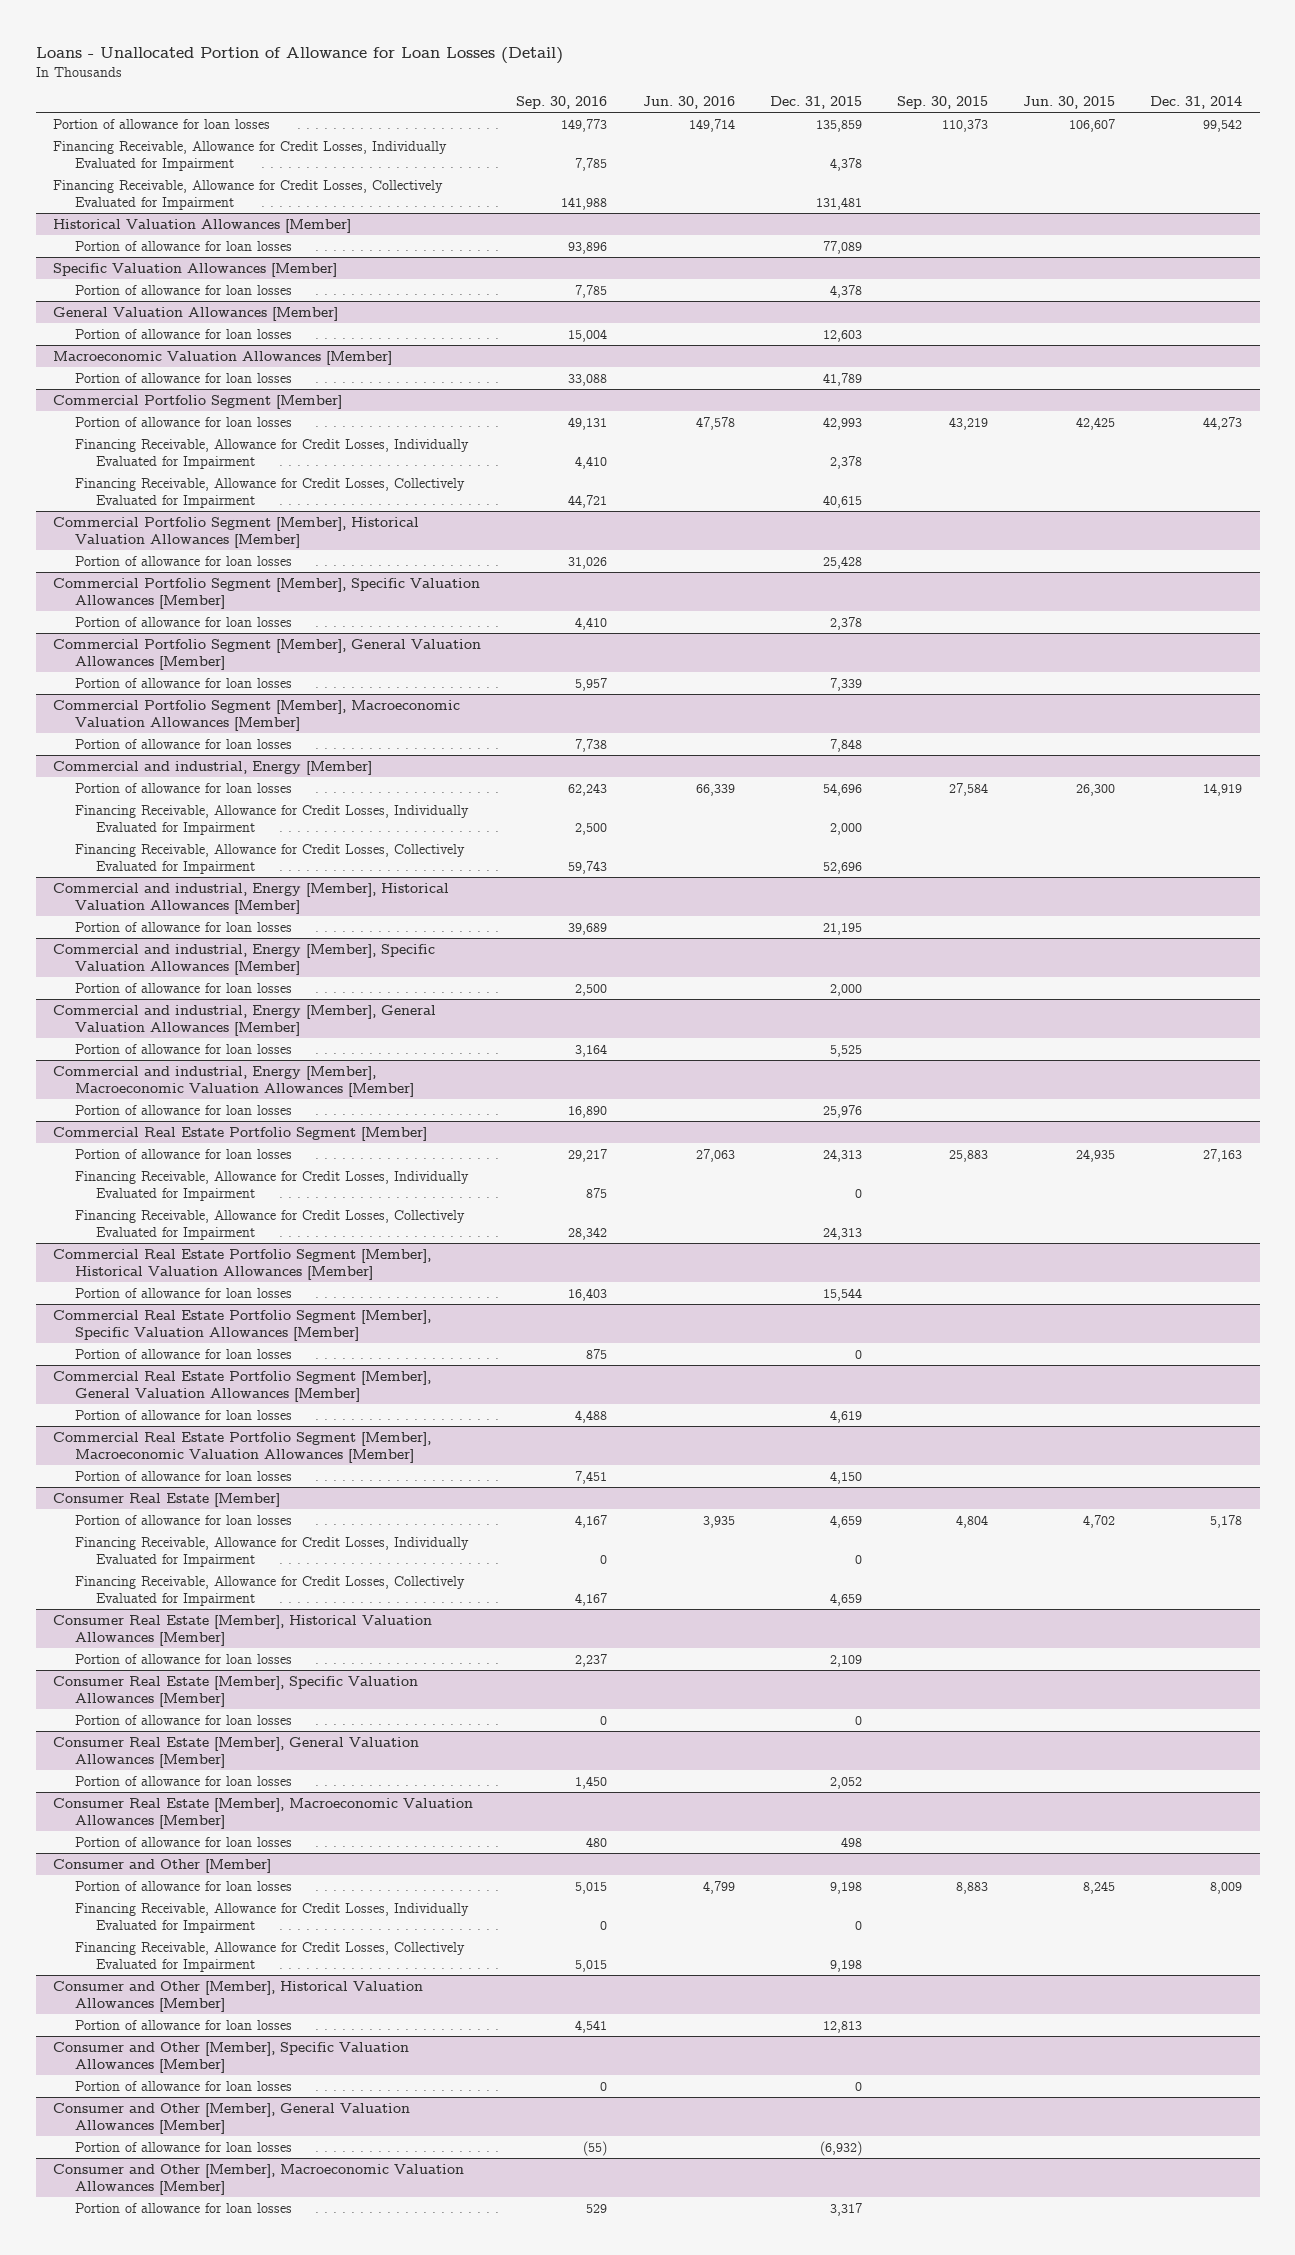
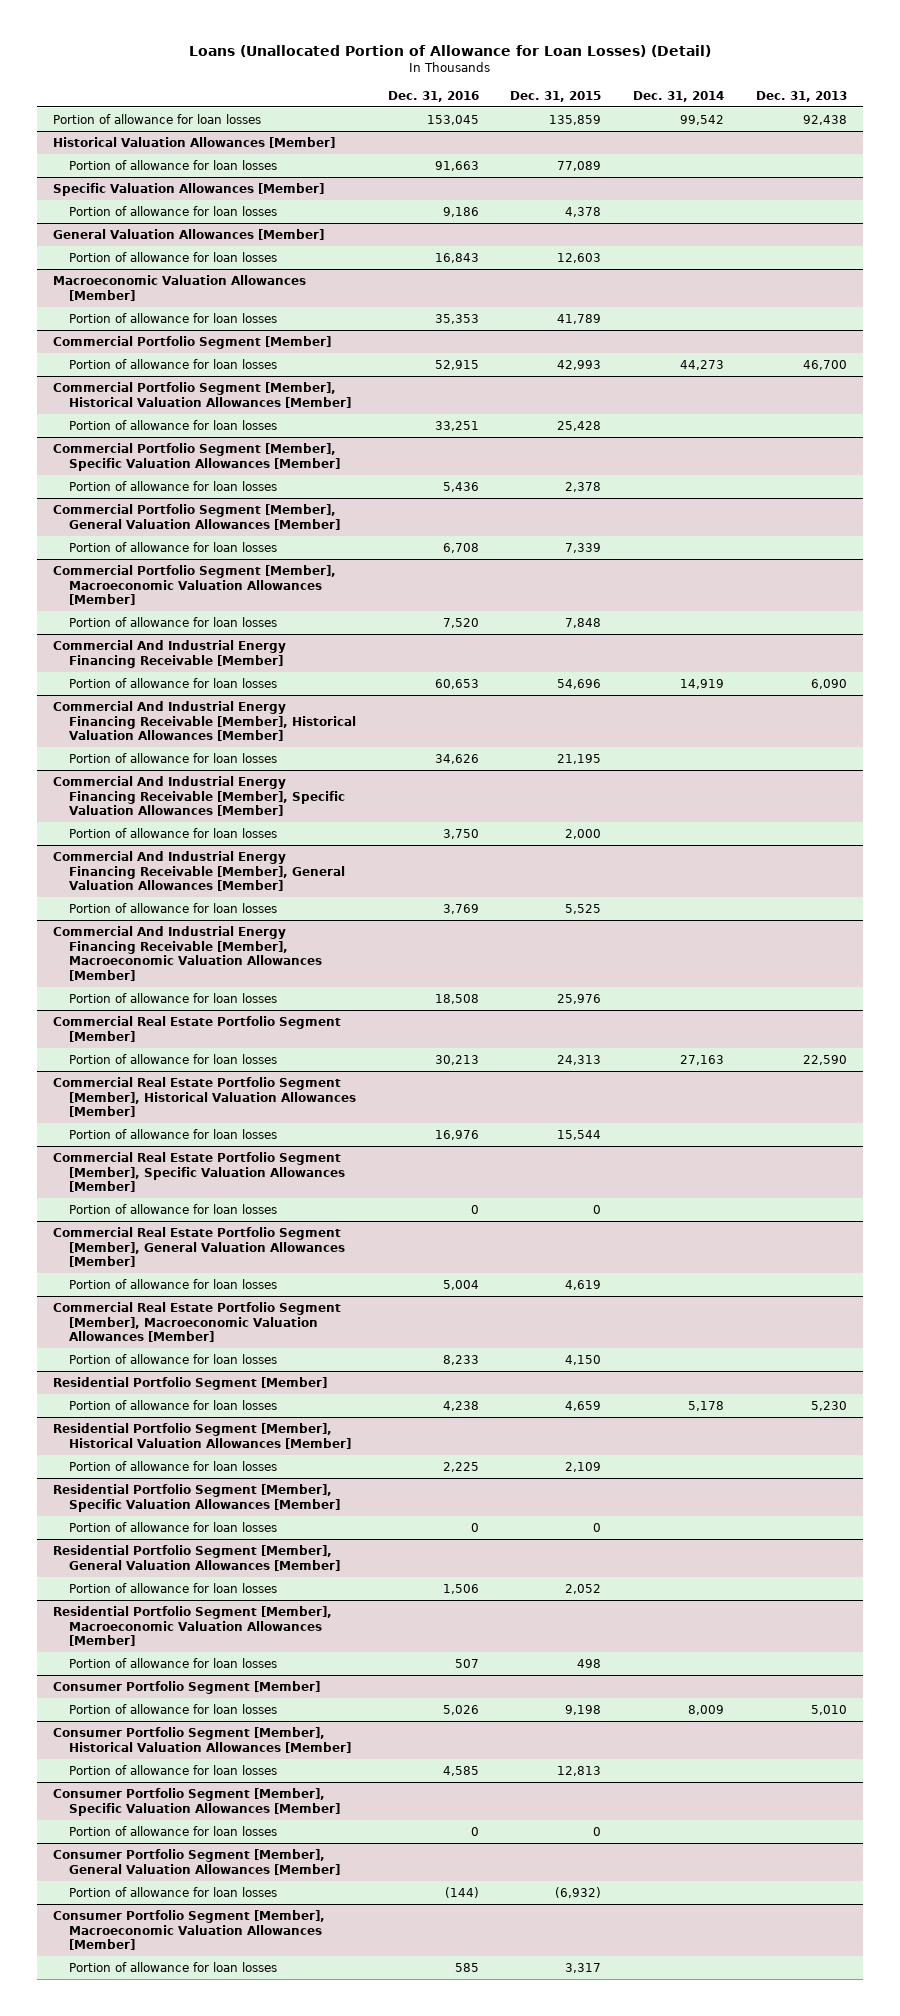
- Loans - Unallocated Portion of Allowance for Loan Losses (Detail)
+ Loans (Unallocated Portion of Allowance for Loan Losses) (Detail)
- | Sep. 30, 2016 | Jun. 30, 2016 | Dec. 31, 2015 | Sep. 30, 2015 | Jun. 30, 2015 | Dec. 31, 2014
+ | Dec. 31, 2016 | Dec. 31, 2015 | Dec. 31, 2014 | Dec. 31, 2013
- Financing Receivable, Allowance for Credit Losses, Individually Evaluated for Impairment | 7,785 | | 4,378 | | |
- Financing Receivable, Allowance for Credit Losses, Collectively Evaluated for Impairment | 141,988 | | 131,481 | | |
@ Commercial Portfolio Segment [Member]
- Financing Receivable, Allowance for Credit Losses, Individually Evaluated for Impairment | 4,410 | | 2,378 | | |
- Financing Receivable, Allowance for Credit Losses, Collectively Evaluated for Impairment | 44,721 | | 40,615 | | |
- Commercial and industrial, Energy [Member]
+ Commercial And Industrial Energy Financing Receivable [Member]
- Financing Receivable, Allowance for Credit Losses, Individually Evaluated for Impairment | 2,500 | | 2,000 | | |
- Financing Receivable, Allowance for Credit Losses, Collectively Evaluated for Impairment | 59,743 | | 52,696 | | |
- Commercial and industrial, Energy [Member], Historical Valuation Allowances [Member]
+ Commercial And Industrial Energy Financing Receivable [Member], Historical Valuation Allowances [Member]
- Commercial and industrial, Energy [Member], Specific Valuation Allowances [Member]
+ Commercial And Industrial Energy Financing Receivable [Member], Specific Valuation Allowances [Member]
- Commercial and industrial, Energy [Member], General Valuation Allowances [Member]
+ Commercial And Industrial Energy Financing Receivable [Member], General Valuation Allowances [Member]
- Commercial and industrial, Energy [Member], Macroeconomic Valuation Allowances [Member]
+ Commercial And Industrial Energy Financing Receivable [Member], Macroeconomic Valuation Allowances [Member]
@ Commercial Real Estate Portfolio Segment [Member]
- Financing Receivable, Allowance for Credit Losses, Individually Evaluated for Impairment | 875 | | 0 | | |
- Financing Receivable, Allowance for Credit Losses, Collectively Evaluated for Impairment | 28,342 | | 24,313 | | |
- Consumer Real Estate [Member]
+ Residential Portfolio Segment [Member]
- Financing Receivable, Allowance for Credit Losses, Individually Evaluated for Impairment | 0 | | 0 | | |
- Financing Receivable, Allowance for Credit Losses, Collectively Evaluated for Impairment | 4,167 | | 4,659 | | |
- Consumer Real Estate [Member], Historical Valuation Allowances [Member]
+ Residential Portfolio Segment [Member], Historical Valuation Allowances [Member]
- Consumer Real Estate [Member], Specific Valuation Allowances [Member]
+ Residential Portfolio Segment [Member], Specific Valuation Allowances [Member]
- Consumer Real Estate [Member], General Valuation Allowances [Member]
+ Residential Portfolio Segment [Member], General Valuation Allowances [Member]
- Consumer Real Estate [Member], Macroeconomic Valuation Allowances [Member]
+ Residential Portfolio Segment [Member], Macroeconomic Valuation Allowances [Member]
- Consumer and Other [Member]
+ Consumer Portfolio Segment [Member]
- Financing Receivable, Allowance for Credit Losses, Individually Evaluated for Impairment | 0 | | 0 | | |
- Financing Receivable, Allowance for Credit Losses, Collectively Evaluated for Impairment | 5,015 | | 9,198 | | |
- Consumer and Other [Member], Historical Valuation Allowances [Member]
+ Consumer Portfolio Segment [Member], Historical Valuation Allowances [Member]
- Consumer and Other [Member], Specific Valuation Allowances [Member]
+ Consumer Portfolio Segment [Member], Specific Valuation Allowances [Member]
- Consumer and Other [Member], General Valuation Allowances [Member]
+ Consumer Portfolio Segment [Member], General Valuation Allowances [Member]
- Consumer and Other [Member], Macroeconomic Valuation Allowances [Member]
+ Consumer Portfolio Segment [Member], Macroeconomic Valuation Allowances [Member]

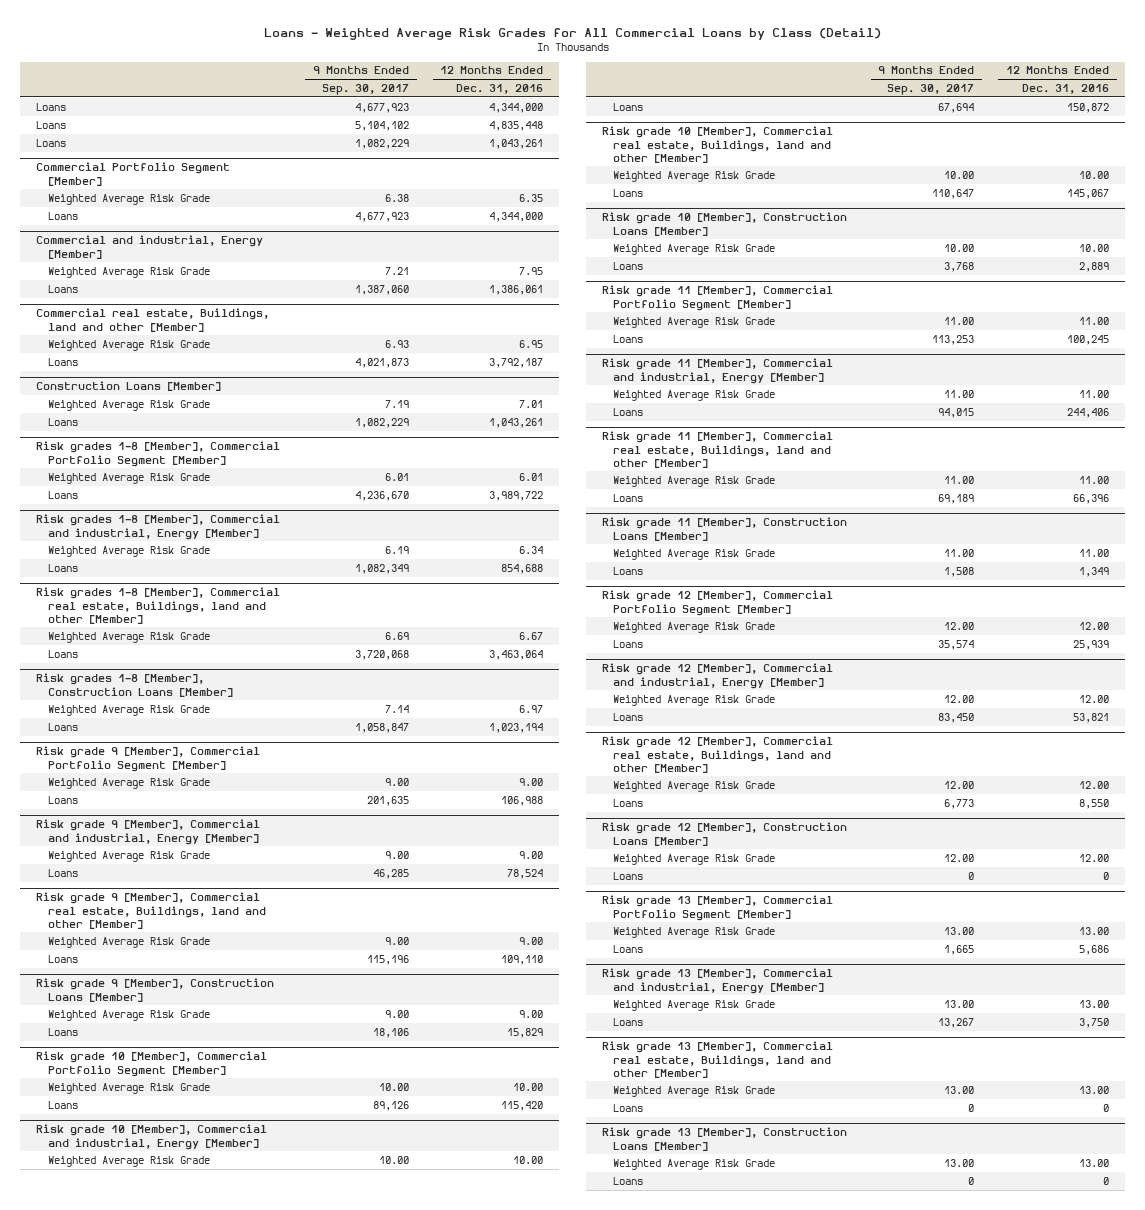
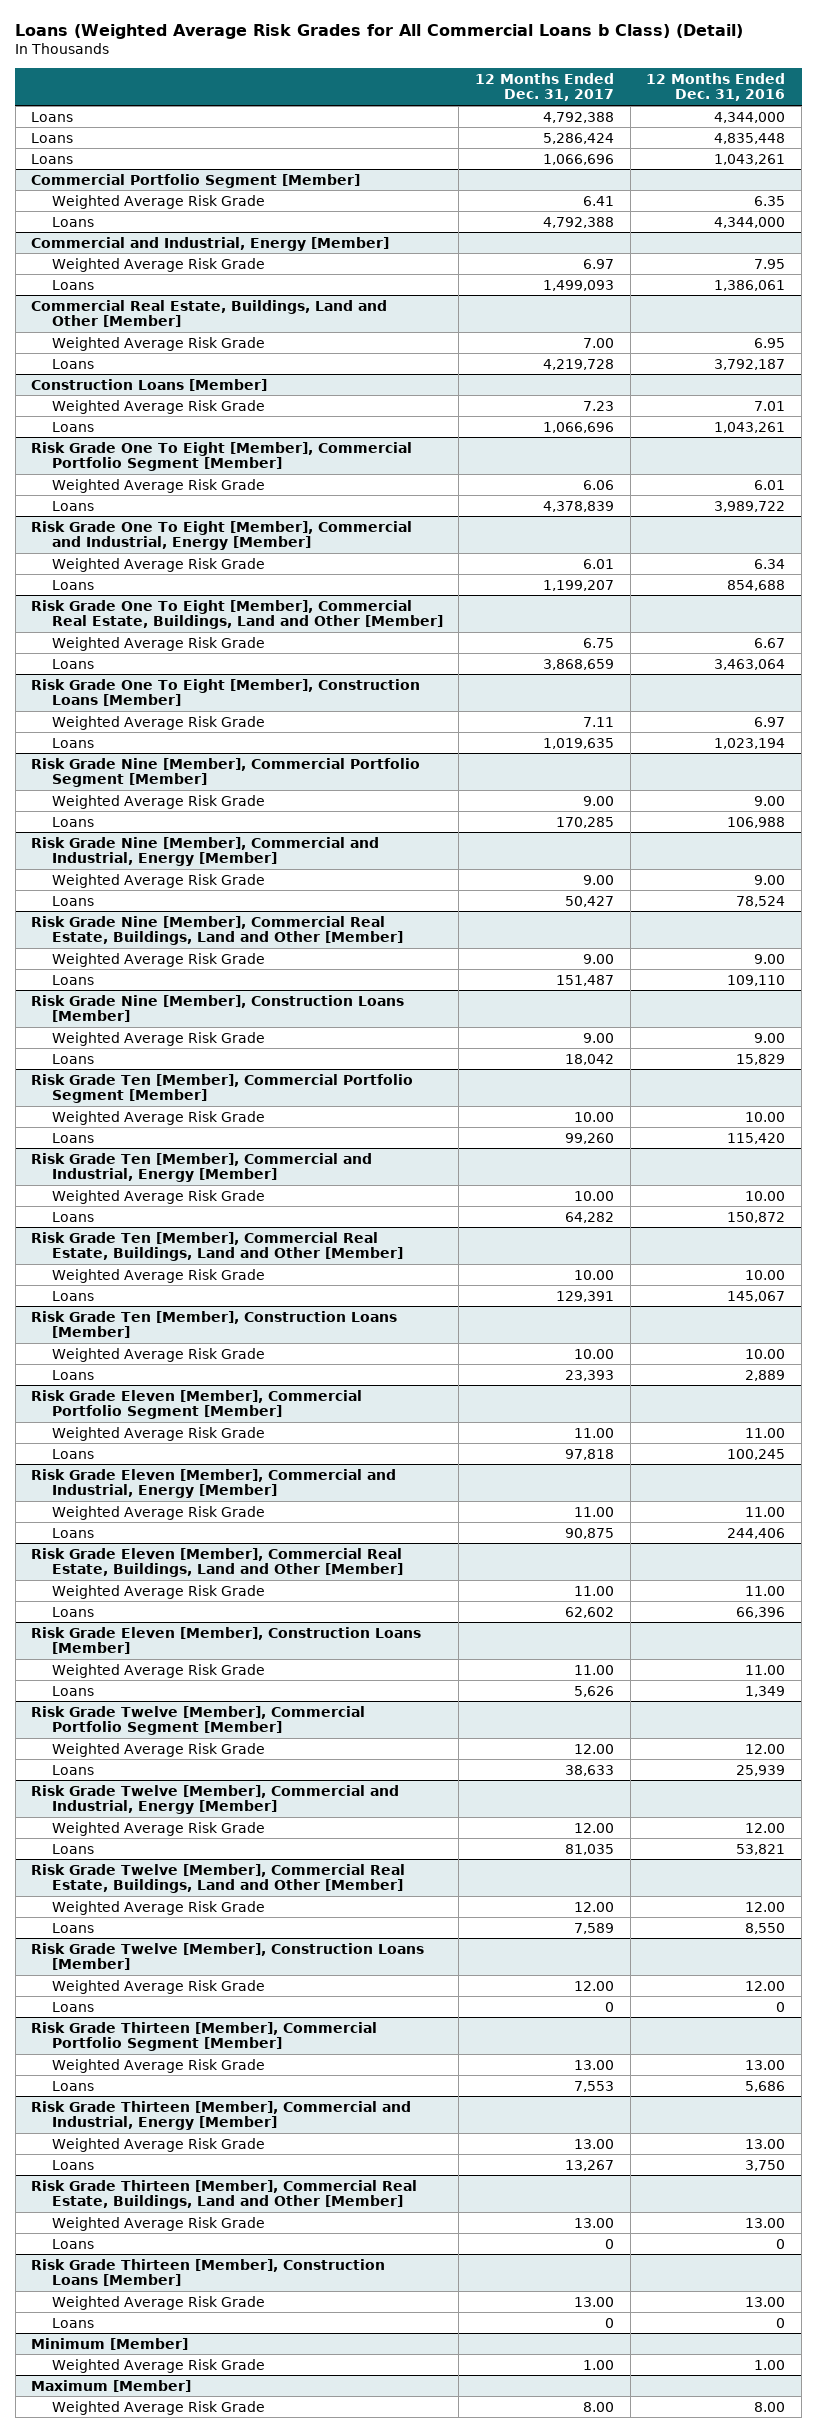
- Loans - Weighted Average Risk Grades for All Commercial Loans by Class (Detail)
+ Loans (Weighted Average Risk Grades for All Commercial Loans b Class) (Detail)
- | 9 Months Ended Sep. 30, 2017 | 12 Months Ended Dec. 31, 2016
+ | 12 Months Ended Dec. 31, 2017 | 12 Months Ended Dec. 31, 2016
- Commercial and industrial, Energy [Member]
+ Commercial and Industrial, Energy [Member]
- Commercial real estate, Buildings, land and other [Member]
+ Commercial Real Estate, Buildings, Land and Other [Member]
- Risk grades 1-8 [Member], Commercial Portfolio Segment [Member]
+ Risk Grade One To Eight [Member], Commercial Portfolio Segment [Member]
- Risk grades 1-8 [Member], Commercial and industrial, Energy [Member]
+ Risk Grade One To Eight [Member], Commercial and Industrial, Energy [Member]
- Risk grades 1-8 [Member], Commercial real estate, Buildings, land and other [Member]
+ Risk Grade One To Eight [Member], Commercial Real Estate, Buildings, Land and Other [Member]
- Risk grades 1-8 [Member], Construction Loans [Member]
+ Risk Grade One To Eight [Member], Construction Loans [Member]
- Risk grade 9 [Member], Commercial Portfolio Segment [Member]
+ Risk Grade Nine [Member], Commercial Portfolio Segment [Member]
- Risk grade 9 [Member], Commercial and industrial, Energy [Member]
+ Risk Grade Nine [Member], Commercial and Industrial, Energy [Member]
- Risk grade 9 [Member], Commercial real estate, Buildings, land and other [Member]
+ Risk Grade Nine [Member], Commercial Real Estate, Buildings, Land and Other [Member]
- Risk grade 9 [Member], Construction Loans [Member]
+ Risk Grade Nine [Member], Construction Loans [Member]
- Risk grade 10 [Member], Commercial Portfolio Segment [Member]
+ Risk Grade Ten [Member], Commercial Portfolio Segment [Member]
- Risk grade 10 [Member], Commercial and industrial, Energy [Member]
+ Risk Grade Ten [Member], Commercial and Industrial, Energy [Member]
- Risk grade 10 [Member], Commercial real estate, Buildings, land and other [Member]
+ Risk Grade Ten [Member], Commercial Real Estate, Buildings, Land and Other [Member]
- Risk grade 10 [Member], Construction Loans [Member]
+ Risk Grade Ten [Member], Construction Loans [Member]
- Risk grade 11 [Member], Commercial Portfolio Segment [Member]
+ Risk Grade Eleven [Member], Commercial Portfolio Segment [Member]
- Risk grade 11 [Member], Commercial and industrial, Energy [Member]
+ Risk Grade Eleven [Member], Commercial and Industrial, Energy [Member]
- Risk grade 11 [Member], Commercial real estate, Buildings, land and other [Member]
+ Risk Grade Eleven [Member], Commercial Real Estate, Buildings, Land and Other [Member]
- Risk grade 11 [Member], Construction Loans [Member]
+ Risk Grade Eleven [Member], Construction Loans [Member]
- Risk grade 12 [Member], Commercial Portfolio Segment [Member]
+ Risk Grade Twelve [Member], Commercial Portfolio Segment [Member]
- Risk grade 12 [Member], Commercial and industrial, Energy [Member]
+ Risk Grade Twelve [Member], Commercial and Industrial, Energy [Member]
- Risk grade 12 [Member], Commercial real estate, Buildings, land and other [Member]
+ Risk Grade Twelve [Member], Commercial Real Estate, Buildings, Land and Other [Member]
- Risk grade 12 [Member], Construction Loans [Member]
+ Risk Grade Twelve [Member], Construction Loans [Member]
- Risk grade 13 [Member], Commercial Portfolio Segment [Member]
+ Risk Grade Thirteen [Member], Commercial Portfolio Segment [Member]
- Risk grade 13 [Member], Commercial and industrial, Energy [Member]
+ Risk Grade Thirteen [Member], Commercial and Industrial, Energy [Member]
- Risk grade 13 [Member], Commercial real estate, Buildings, land and other [Member]
+ Risk Grade Thirteen [Member], Commercial Real Estate, Buildings, Land and Other [Member]
- Risk grade 13 [Member], Construction Loans [Member]
+ Risk Grade Thirteen [Member], Construction Loans [Member]
+ Minimum [Member]
+ Weighted Average Risk Grade | 1.00 | 1.00
+ Maximum [Member]
+ Weighted Average Risk Grade | 8.00 | 8.00

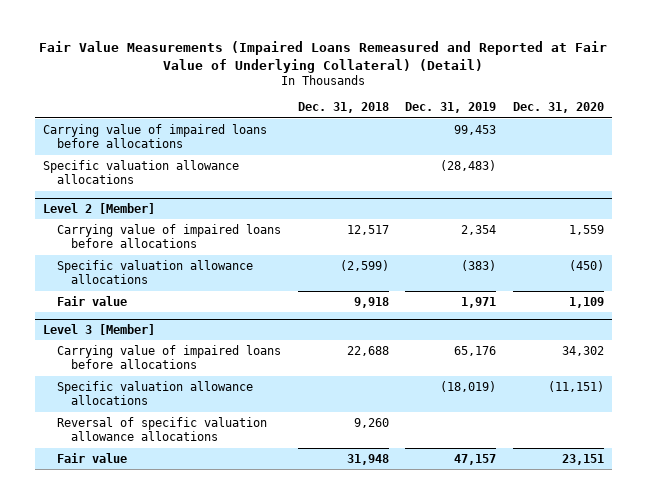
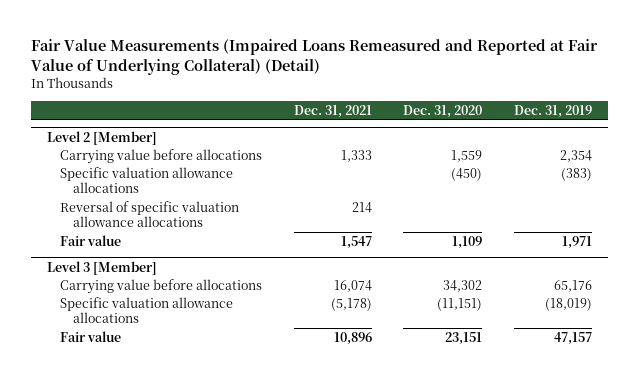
- | Dec. 31, 2018 | Dec. 31, 2019 | Dec. 31, 2020
+ | Dec. 31, 2021 | Dec. 31, 2020 | Dec. 31, 2019
- Carrying value of impaired loans before allocations | | 99,453 |
- Specific valuation allowance allocations | | (28,483) |
@ Level 2 [Member]
- Carrying value of impaired loans before allocations | 12,517 | 2,354 | 1,559
+ Carrying value before allocations | 1,333 | 1,559 | 2,354
+ Reversal of specific valuation allowance allocations | 214 | |
@ Level 3 [Member]
- Carrying value of impaired loans before allocations | 22,688 | 65,176 | 34,302
+ Carrying value before allocations | 16,074 | 34,302 | 65,176
- Reversal of specific valuation allowance allocations | 9,260 | |

